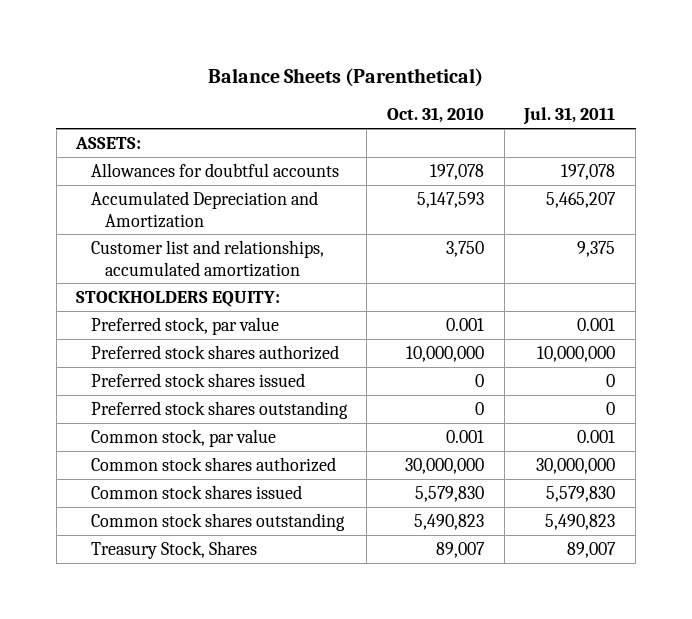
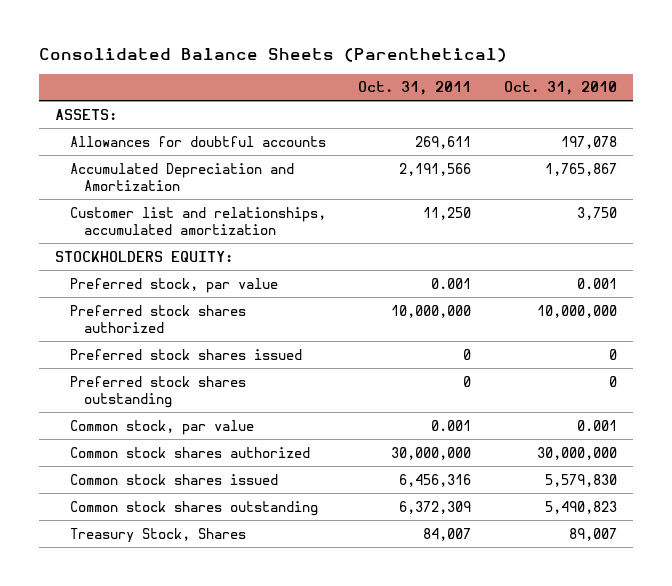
- Balance Sheets (Parenthetical)
+ Consolidated Balance Sheets (Parenthetical)
- | Oct. 31, 2010 | Jul. 31, 2011
+ | Oct. 31, 2011 | Oct. 31, 2010
- Accumulated Depreciation and Amortization | 5,147,593 | 5,465,207
+ Accumulated Depreciation and Amortization | 2,191,566 | 1,765,867

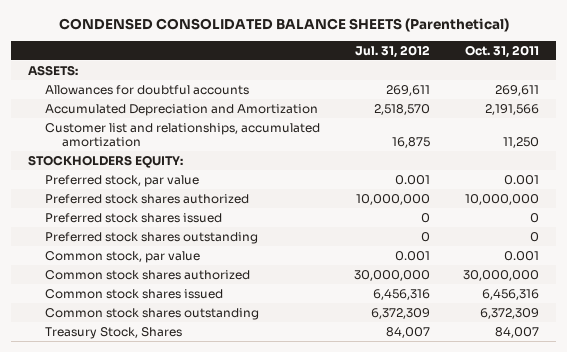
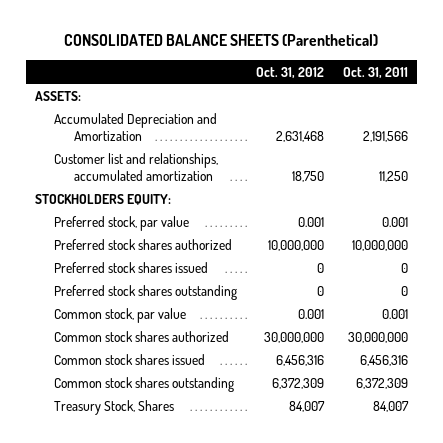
- CONDENSED CONSOLIDATED BALANCE SHEETS (Parenthetical)
+ CONSOLIDATED BALANCE SHEETS (Parenthetical)
- | Jul. 31, 2012 | Oct. 31, 2011
+ | Oct. 31, 2012 | Oct. 31, 2011
- Allowances for doubtful accounts | 269,611 | 269,611

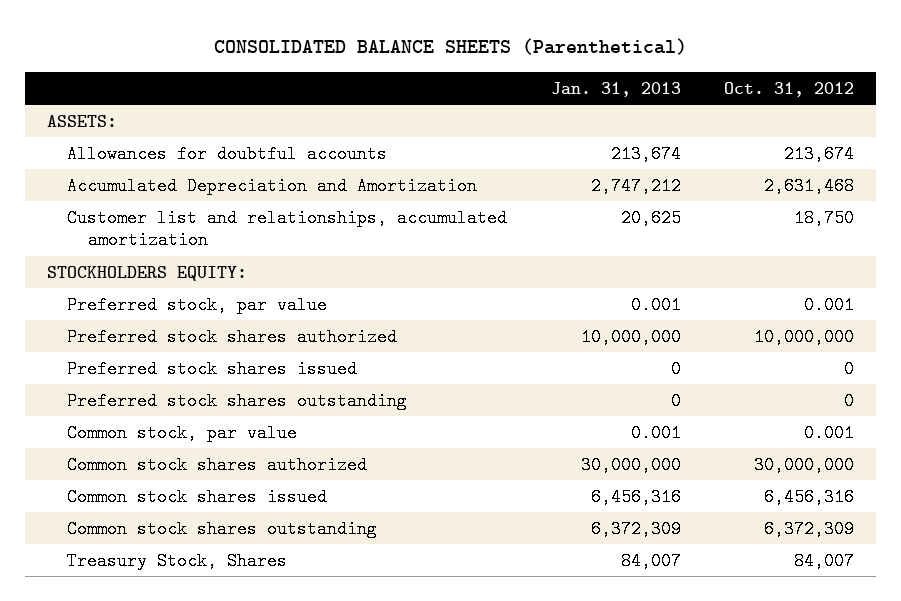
- | Oct. 31, 2012 | Oct. 31, 2011
+ | Jan. 31, 2013 | Oct. 31, 2012
+ Allowances for doubtful accounts | 213,674 | 213,674

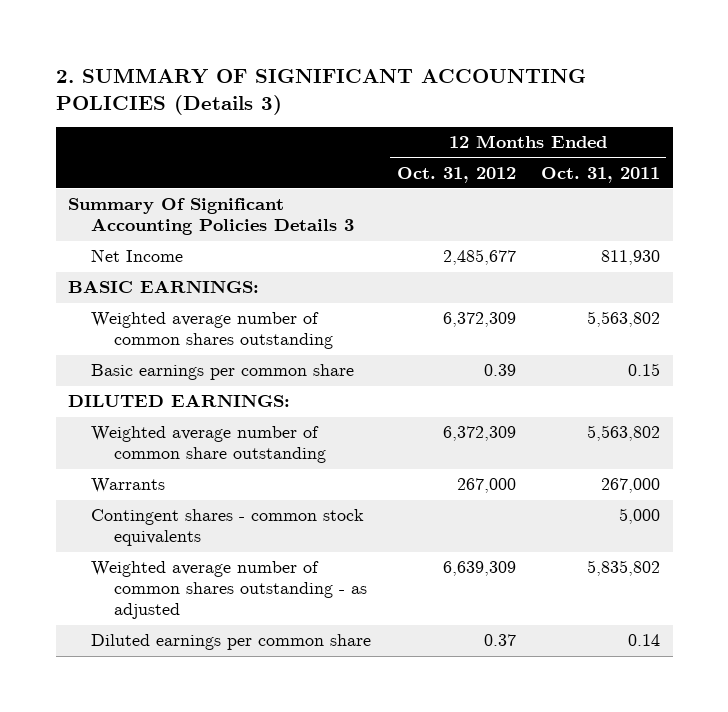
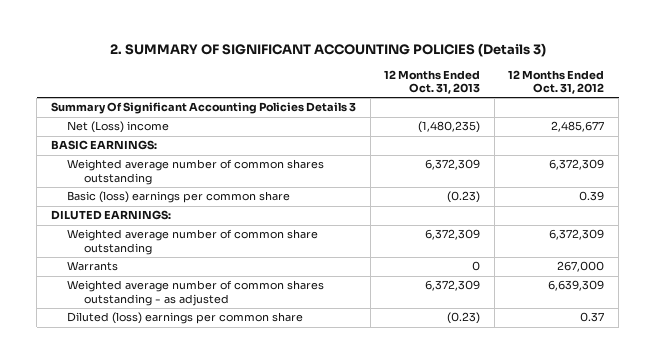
- | 12 Months Ended Oct. 31, 2012 | 12 Months Ended Oct. 31, 2011
+ | 12 Months Ended Oct. 31, 2013 | 12 Months Ended Oct. 31, 2012
- Net Income | 2,485,677 | 811,930
+ Net (Loss) income | (1,480,235) | 2,485,677
- Basic earnings per common share | 0.39 | 0.15
+ Basic (loss) earnings per common share | (0.23) | 0.39
- Contingent shares - common stock equivalents | | 5,000
- Diluted earnings per common share | 0.37 | 0.14
+ Diluted (loss) earnings per common share | (0.23) | 0.37

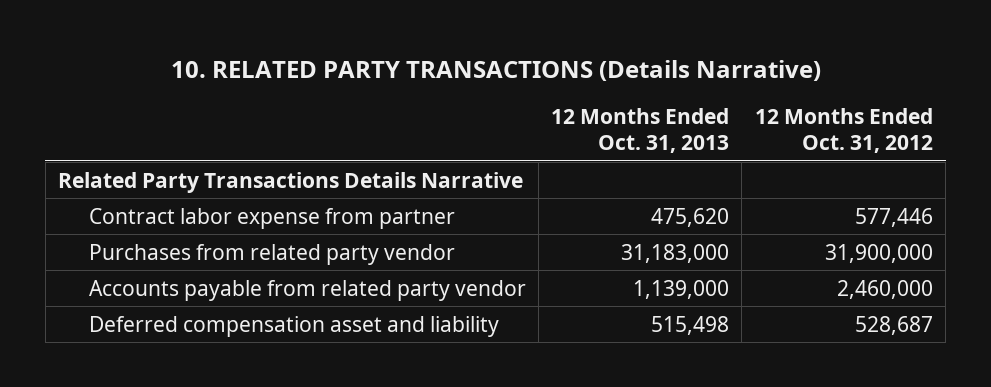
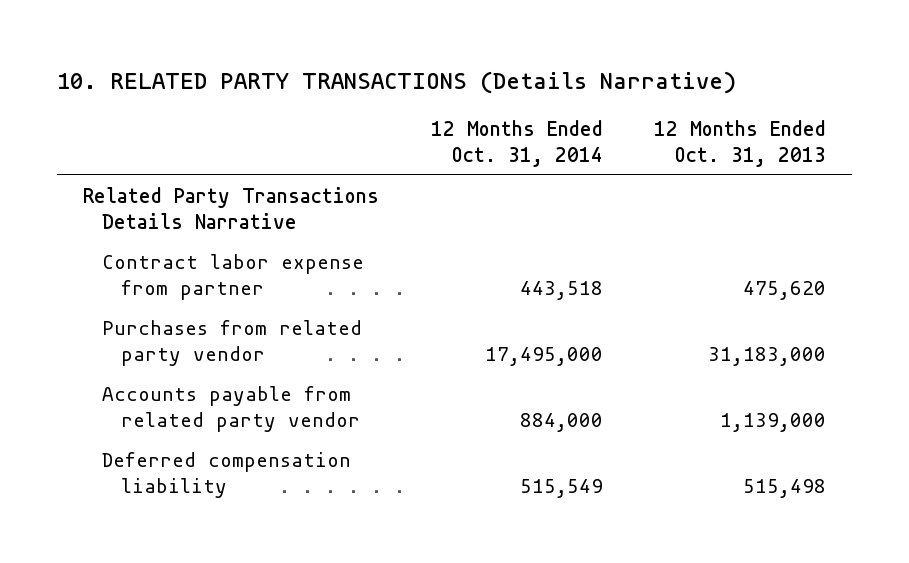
- | 12 Months Ended Oct. 31, 2013 | 12 Months Ended Oct. 31, 2012
+ | 12 Months Ended Oct. 31, 2014 | 12 Months Ended Oct. 31, 2013
- Deferred compensation asset and liability | 515,498 | 528,687
+ Deferred compensation liability | 515,549 | 515,498

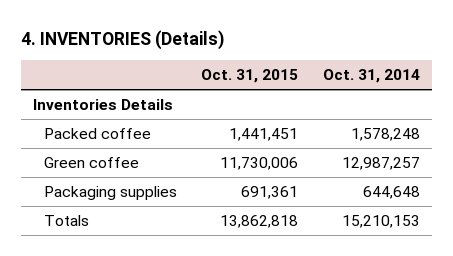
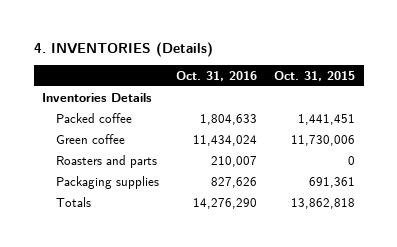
- | Oct. 31, 2015 | Oct. 31, 2014
+ | Oct. 31, 2016 | Oct. 31, 2015
+ Roasters and parts | 210,007 | 0

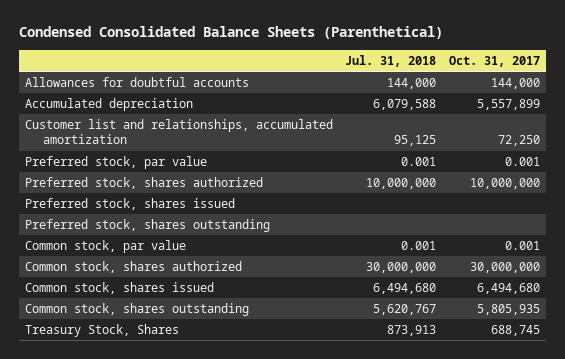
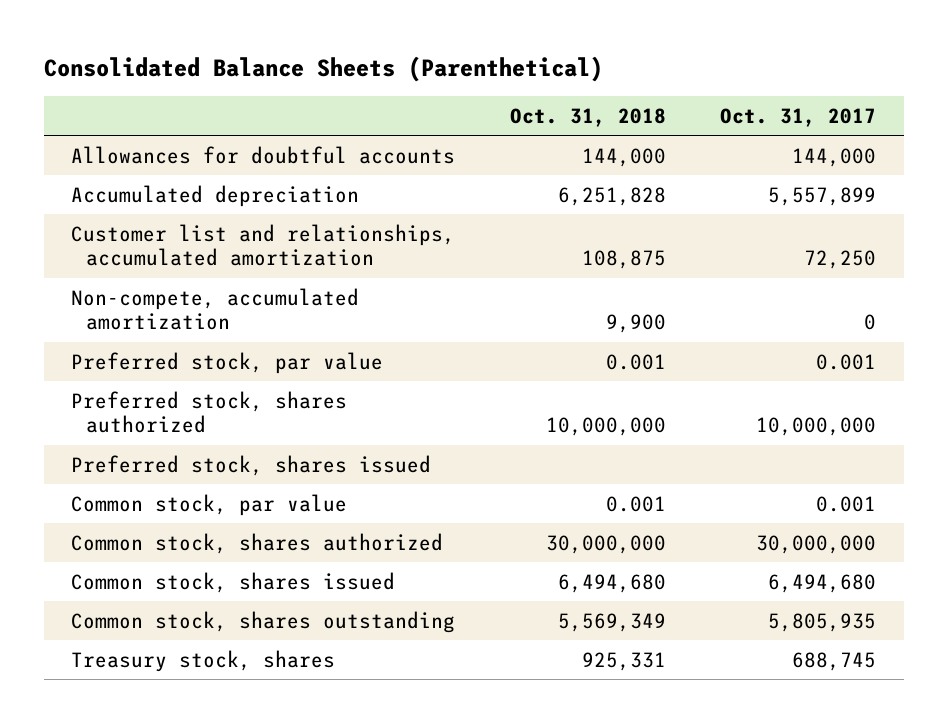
- Condensed Consolidated Balance Sheets (Parenthetical)
+ Consolidated Balance Sheets (Parenthetical)
- | Jul. 31, 2018 | Oct. 31, 2017
+ | Oct. 31, 2018 | Oct. 31, 2017
+ Non-compete, accumulated amortization | 9,900 | 0
- Preferred stock, shares outstanding
- Treasury Stock, Shares | 873,913 | 688,745
+ Treasury stock, shares | 925,331 | 688,745

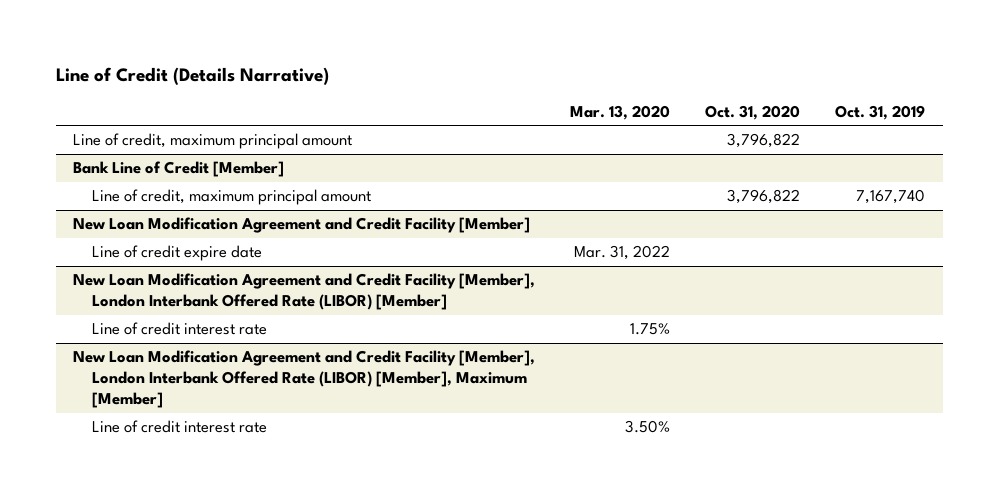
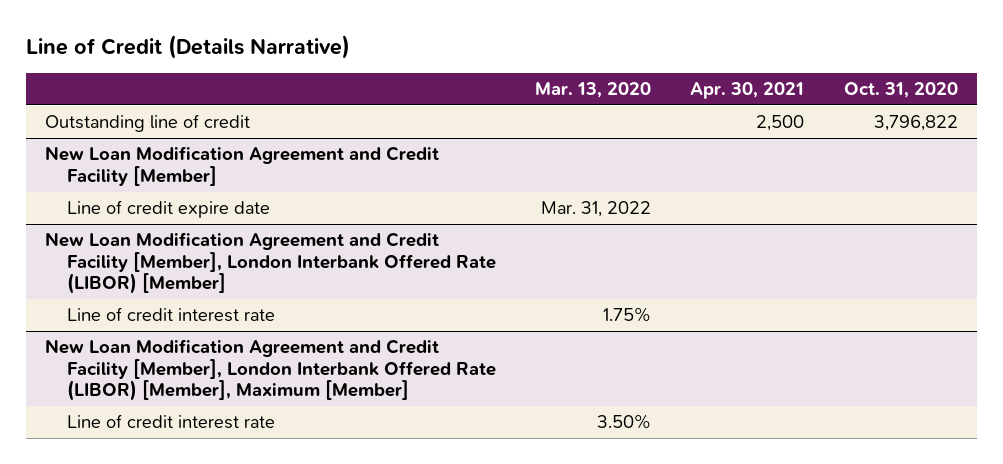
- | Mar. 13, 2020 | Oct. 31, 2020 | Oct. 31, 2019
+ | Mar. 13, 2020 | Apr. 30, 2021 | Oct. 31, 2020
- Line of credit, maximum principal amount | | 3,796,822 |
- Bank Line of Credit [Member]
- Line of credit, maximum principal amount | | 3,796,822 | 7,167,740
+ Outstanding line of credit | | 2,500 | 3,796,822

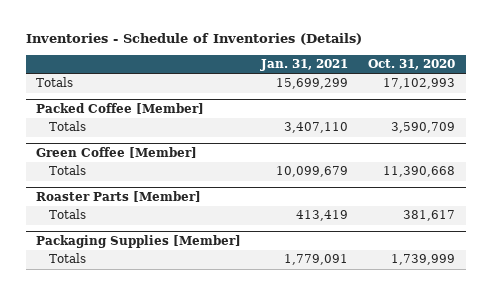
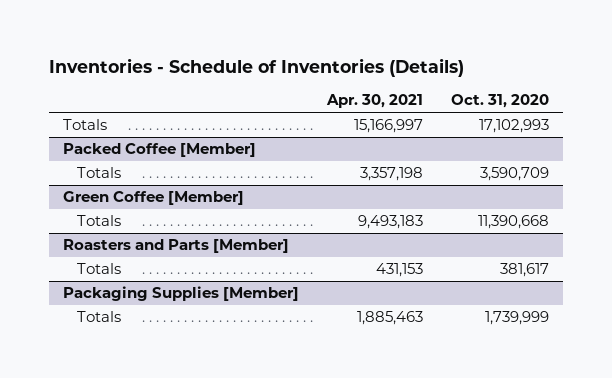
- | Jan. 31, 2021 | Oct. 31, 2020
+ | Apr. 30, 2021 | Oct. 31, 2020
- Roaster Parts [Member]
+ Roasters and Parts [Member]

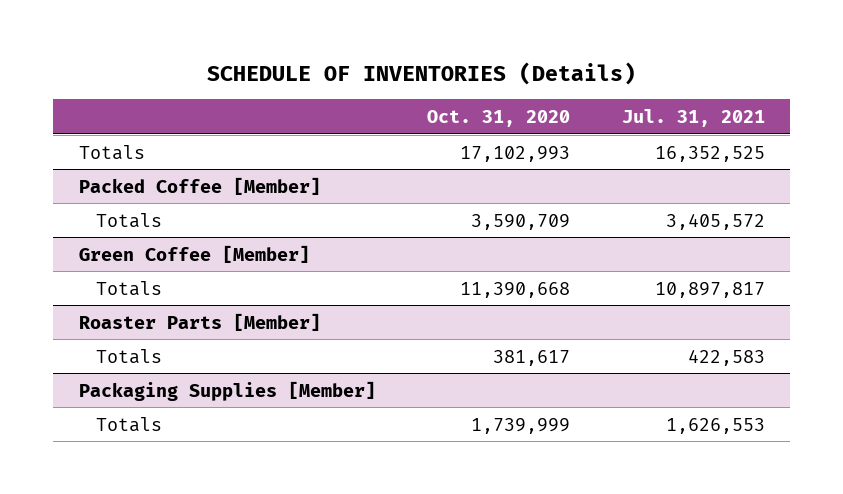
- Inventories - Schedule of Inventories (Details)
+ SCHEDULE OF INVENTORIES (Details)
- | Apr. 30, 2021 | Oct. 31, 2020
+ | Oct. 31, 2020 | Jul. 31, 2021
- Roasters and Parts [Member]
+ Roaster Parts [Member]

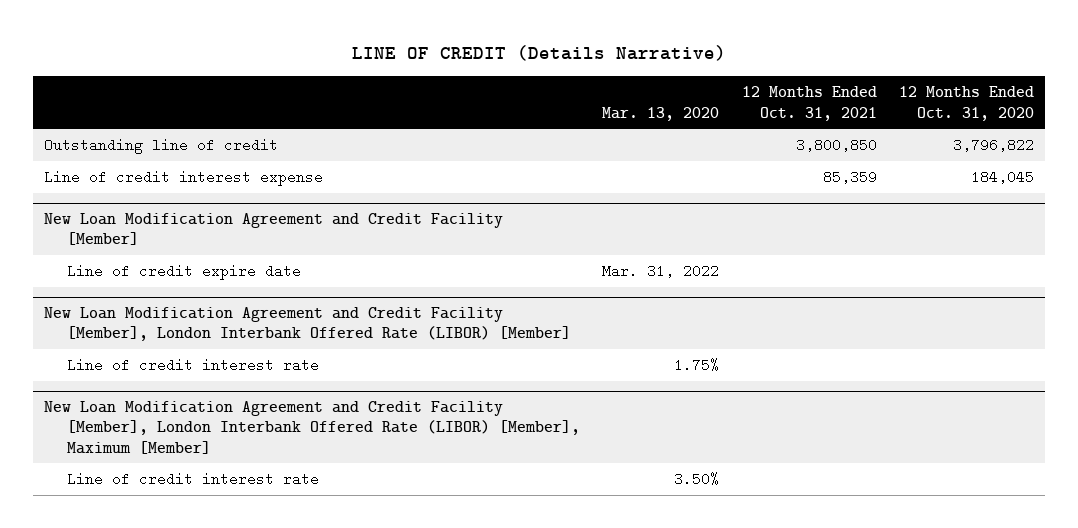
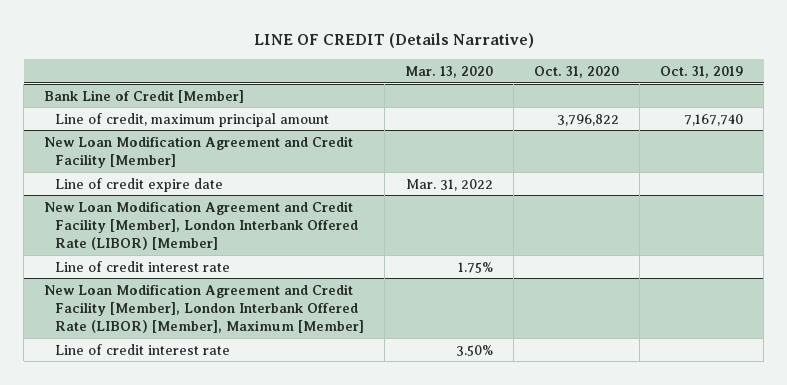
- | Mar. 13, 2020 | 12 Months Ended Oct. 31, 2021 | 12 Months Ended Oct. 31, 2020
+ | Mar. 13, 2020 | Oct. 31, 2020 | Oct. 31, 2019
- Outstanding line of credit | | 3,800,850 | 3,796,822
- Line of credit interest expense | | 85,359 | 184,045
+ Bank Line of Credit [Member]
+ Line of credit, maximum principal amount | | 3,796,822 | 7,167,740

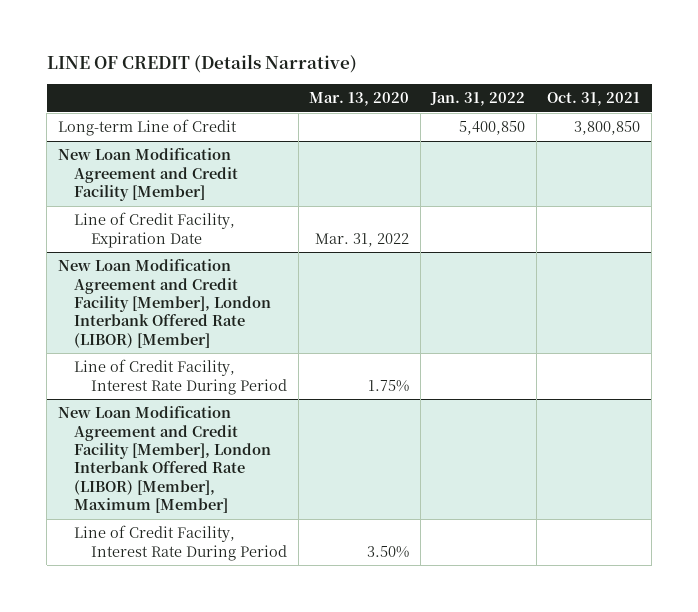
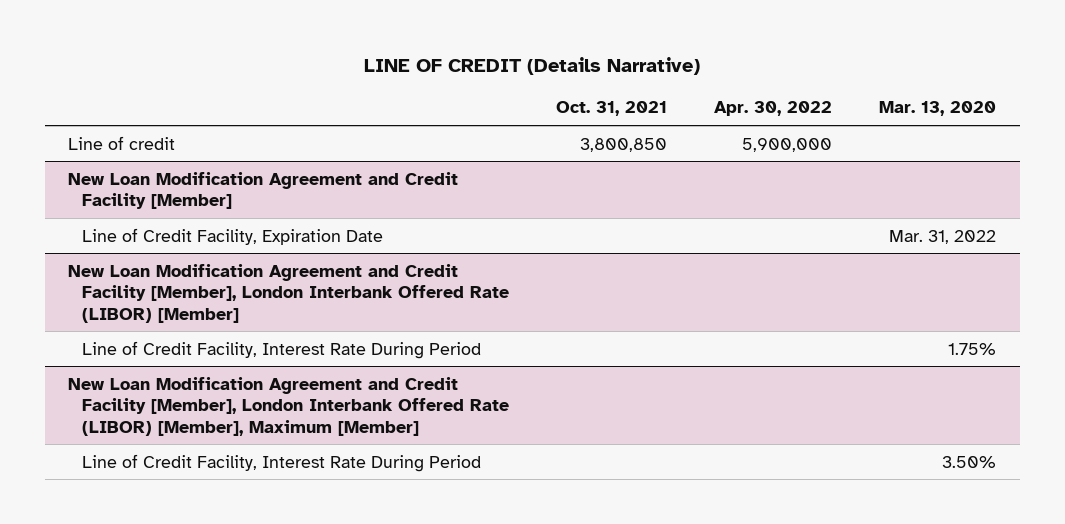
- | Mar. 13, 2020 | Jan. 31, 2022 | Oct. 31, 2021
+ | Oct. 31, 2021 | Apr. 30, 2022 | Mar. 13, 2020
- Long-term Line of Credit | | 5,400,850 | 3,800,850
+ Line of credit | 3,800,850 | 5,900,000 |

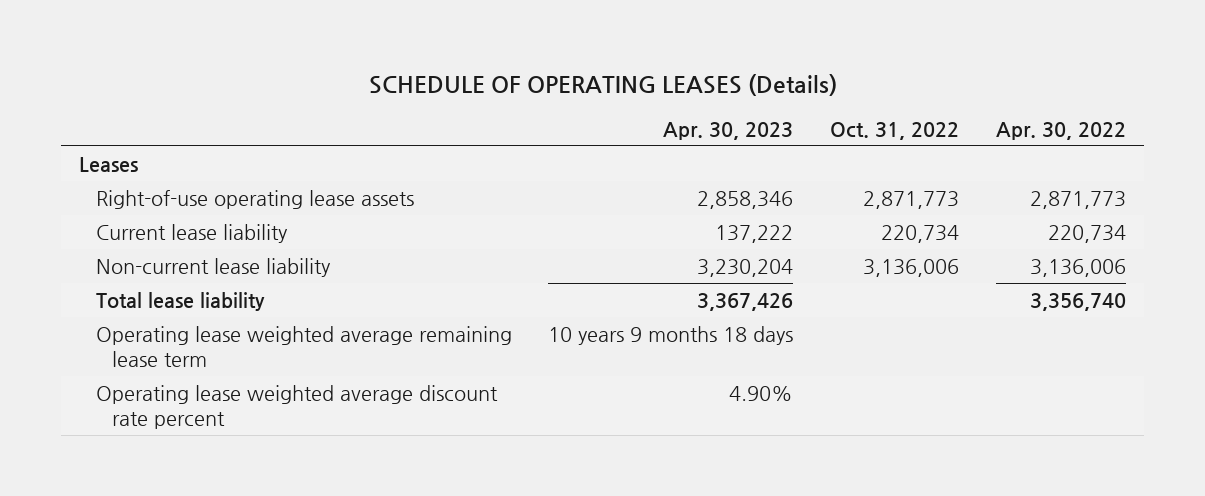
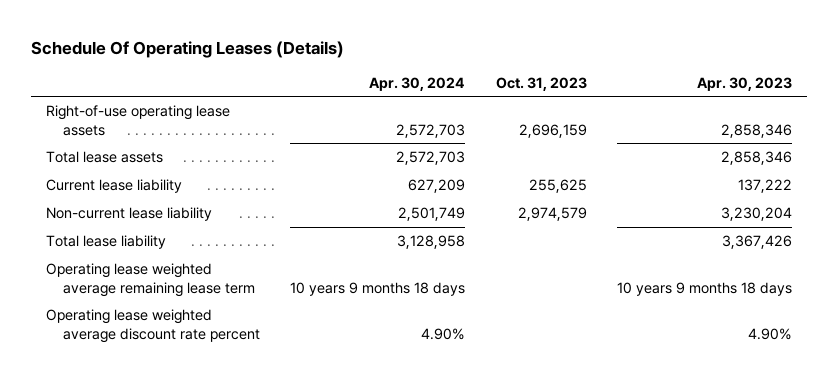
- SCHEDULE OF OPERATING LEASES (Details)
+ Schedule Of Operating Leases (Details)
- | Apr. 30, 2023 | Oct. 31, 2022 | Apr. 30, 2022
+ | Apr. 30, 2024 | Oct. 31, 2023 | Apr. 30, 2023
- Leases
+ Total lease assets | 2,572,703 | | 2,858,346

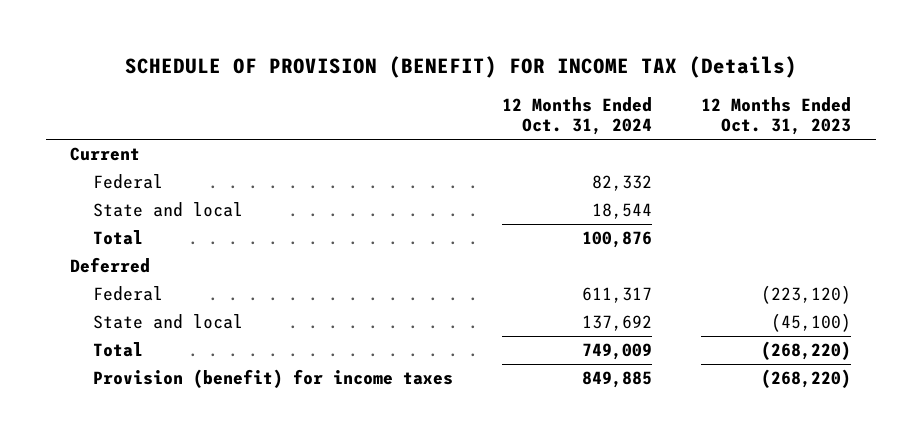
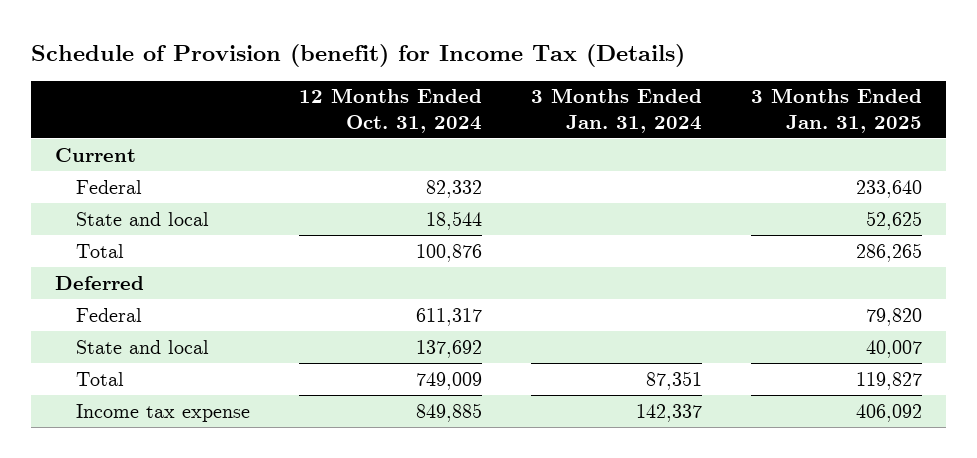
- SCHEDULE OF PROVISION (BENEFIT) FOR INCOME TAX (Details)
+ Schedule of Provision (benefit) for Income Tax (Details)
- | 12 Months Ended Oct. 31, 2024 | 12 Months Ended Oct. 31, 2023
+ | 12 Months Ended Oct. 31, 2024 | 3 Months Ended Jan. 31, 2024 | 3 Months Ended Jan. 31, 2025
- Provision (benefit) for income taxes | 849,885 | (268,220)
+ Income tax expense | 849,885 | 142,337 | 406,092

